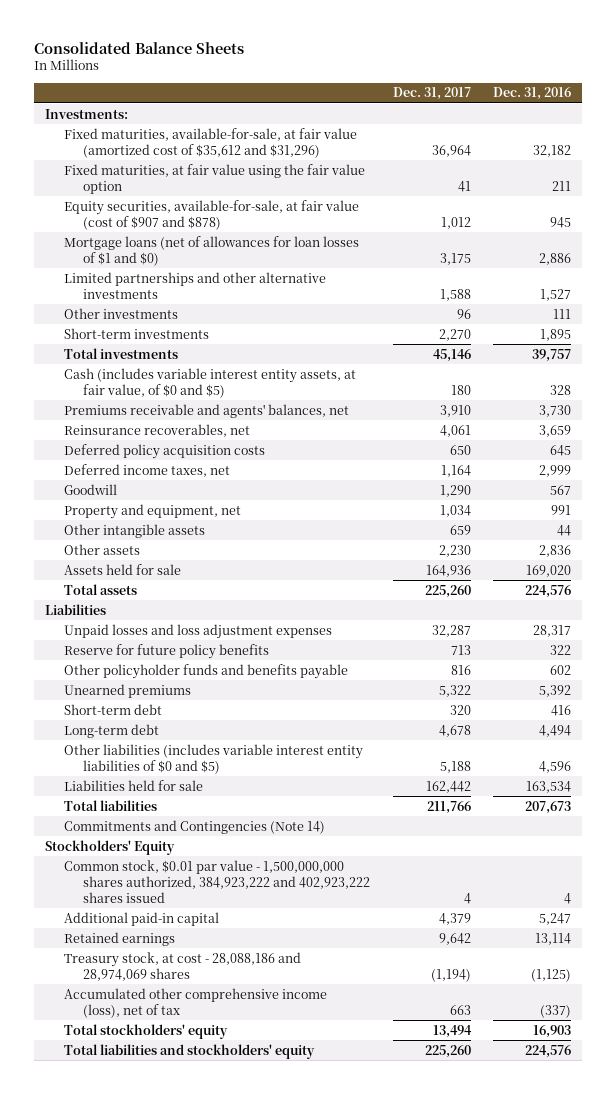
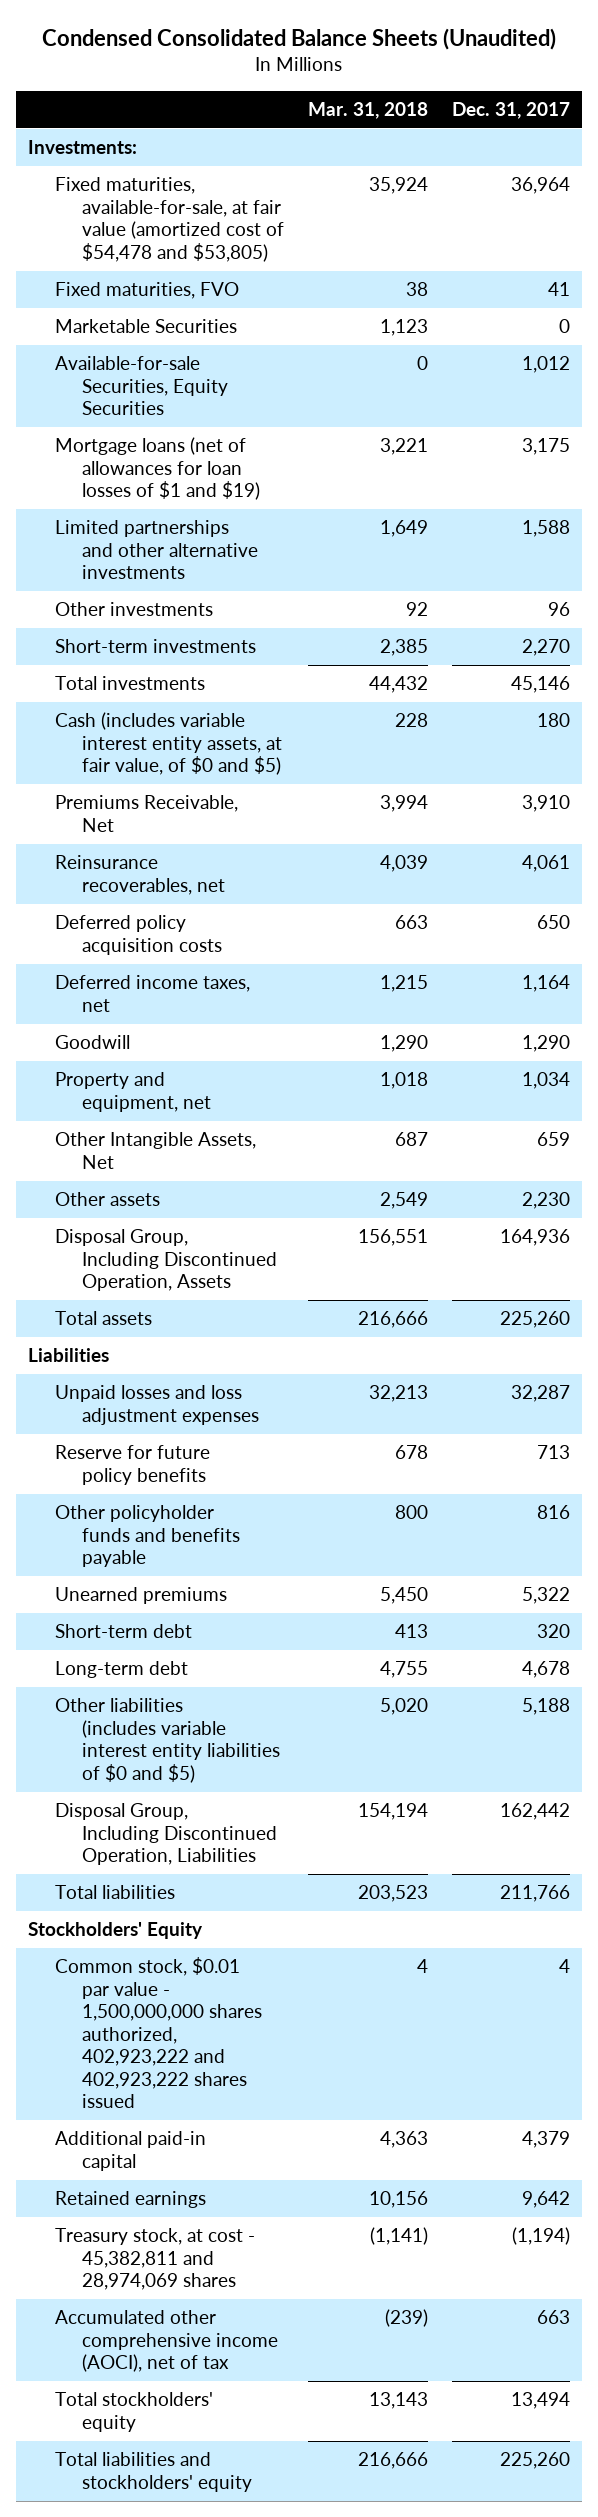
- Consolidated Balance Sheets
+ Condensed Consolidated Balance Sheets (Unaudited)
- | Dec. 31, 2017 | Dec. 31, 2016
+ | Mar. 31, 2018 | Dec. 31, 2017
- Fixed maturities, available-for-sale, at fair value (amortized cost of $35,612 and $31,296) | 36,964 | 32,182
- Fixed maturities, at fair value using the fair value option | 41 | 211
- Equity securities, available-for-sale, at fair value (cost of $907 and $878) | 1,012 | 945
- Mortgage loans (net of allowances for loan losses of $1 and $0) | 3,175 | 2,886
+ Fixed maturities, available-for-sale, at fair value (amortized cost of $54,478 and $53,805) | 35,924 | 36,964
+ Fixed maturities, FVO | 38 | 41
+ Marketable Securities | 1,123 | 0
+ Available-for-sale Securities, Equity Securities | 0 | 1,012
+ Mortgage loans (net of allowances for loan losses of $1 and $19) | 3,221 | 3,175
- Premiums receivable and agents' balances, net | 3,910 | 3,730
+ Premiums Receivable, Net | 3,994 | 3,910
- Other intangible assets | 659 | 44
+ Other Intangible Assets, Net | 687 | 659
- Assets held for sale | 164,936 | 169,020
+ Disposal Group, Including Discontinued Operation, Assets | 156,551 | 164,936
- Liabilities held for sale | 162,442 | 163,534
+ Disposal Group, Including Discontinued Operation, Liabilities | 154,194 | 162,442
- Commitments and Contingencies (Note 14)
- Common stock, $0.01 par value - 1,500,000,000 shares authorized, 384,923,222 and 402,923,222 shares issued | 4 | 4
+ Common stock, $0.01 par value - 1,500,000,000 shares authorized, 402,923,222 and 402,923,222 shares issued | 4 | 4
- Treasury stock, at cost - 28,088,186 and 28,974,069 shares | (1,194) | (1,125)
- Accumulated other comprehensive income (loss), net of tax | 663 | (337)
+ Treasury stock, at cost - 45,382,811 and 28,974,069 shares | (1,141) | (1,194)
+ Accumulated other comprehensive income (AOCI), net of tax | (239) | 663

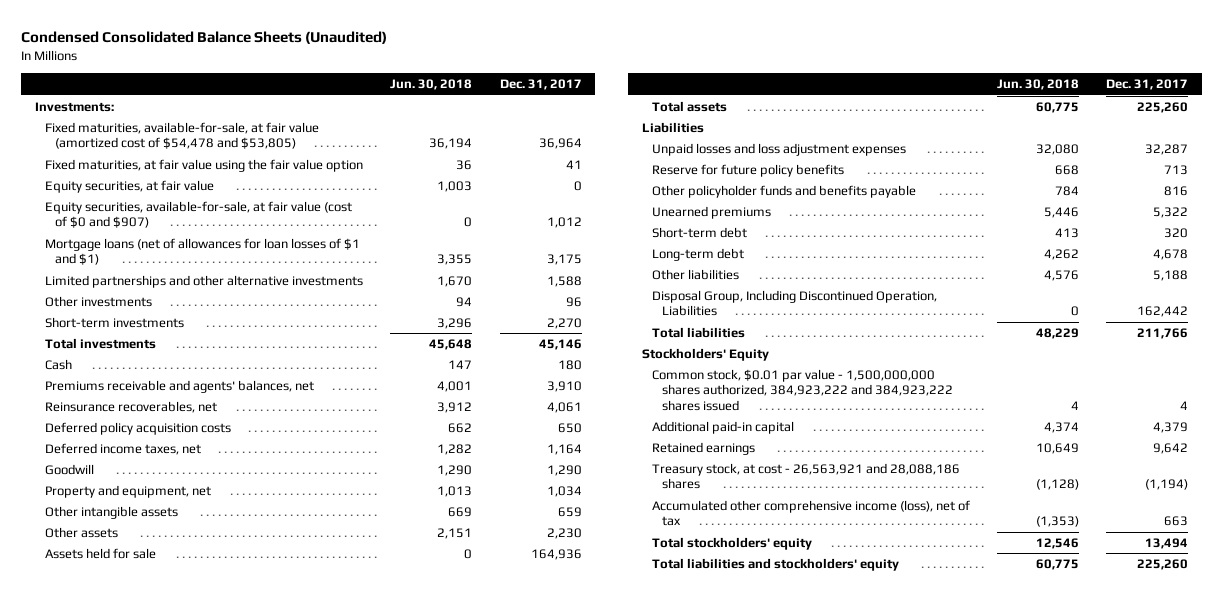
- | Mar. 31, 2018 | Dec. 31, 2017
+ | Jun. 30, 2018 | Dec. 31, 2017
- Fixed maturities, FVO | 38 | 41
- Marketable Securities | 1,123 | 0
- Available-for-sale Securities, Equity Securities | 0 | 1,012
- Mortgage loans (net of allowances for loan losses of $1 and $19) | 3,221 | 3,175
+ Fixed maturities, at fair value using the fair value option | 36 | 41
+ Equity securities, at fair value | 1,003 | 0
+ Equity securities, available-for-sale, at fair value (cost of $0 and $907) | 0 | 1,012
+ Mortgage loans (net of allowances for loan losses of $1 and $1) | 3,355 | 3,175
- Cash (includes variable interest entity assets, at fair value, of $0 and $5) | 228 | 180
- Premiums Receivable, Net | 3,994 | 3,910
+ Cash | 147 | 180
+ Premiums receivable and agents' balances, net | 4,001 | 3,910
- Other Intangible Assets, Net | 687 | 659
+ Other intangible assets | 669 | 659
- Disposal Group, Including Discontinued Operation, Assets | 156,551 | 164,936
+ Assets held for sale | 0 | 164,936
- Other liabilities (includes variable interest entity liabilities of $0 and $5) | 5,020 | 5,188
+ Other liabilities | 4,576 | 5,188
- Common stock, $0.01 par value - 1,500,000,000 shares authorized, 402,923,222 and 402,923,222 shares issued | 4 | 4
+ Common stock, $0.01 par value - 1,500,000,000 shares authorized, 384,923,222 and 384,923,222 shares issued | 4 | 4
- Treasury stock, at cost - 45,382,811 and 28,974,069 shares | (1,141) | (1,194)
- Accumulated other comprehensive income (AOCI), net of tax | (239) | 663
+ Treasury stock, at cost - 26,563,921 and 28,088,186 shares | (1,128) | (1,194)
+ Accumulated other comprehensive income (loss), net of tax | (1,353) | 663

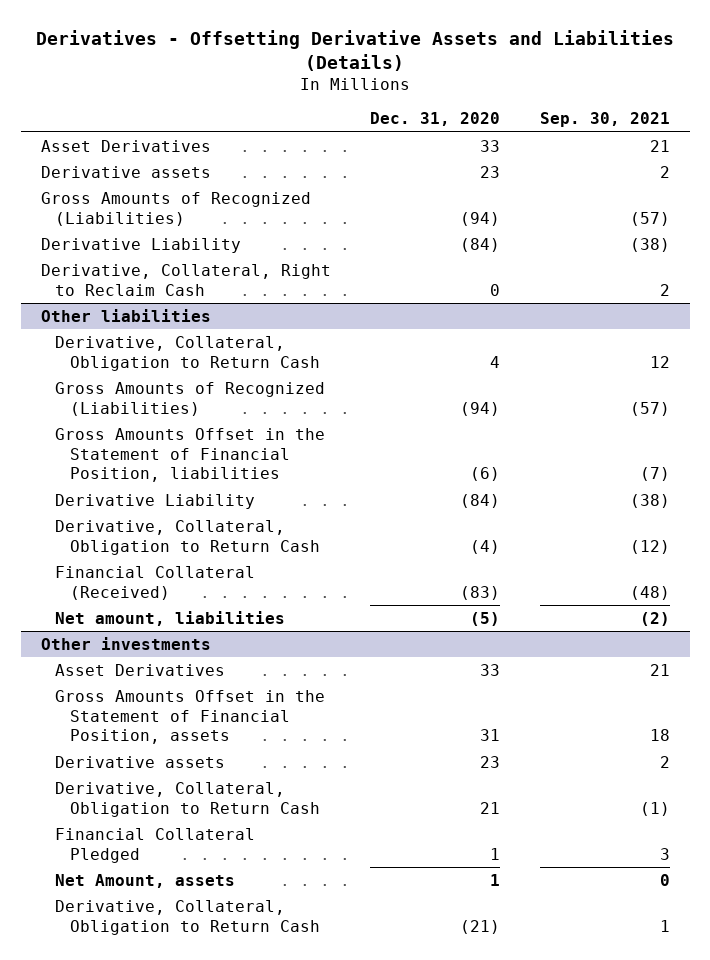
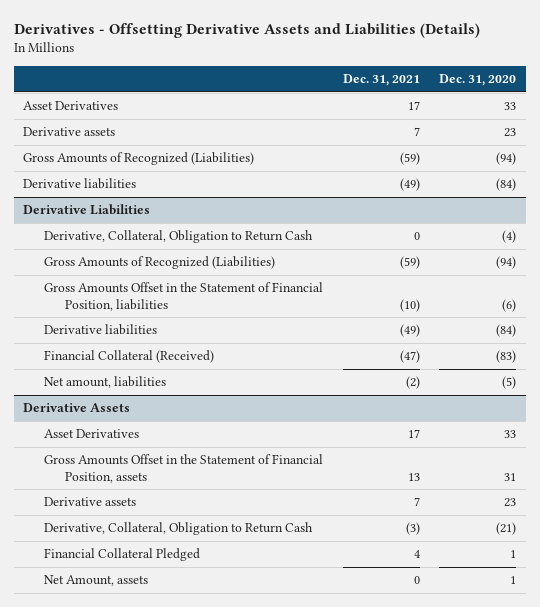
- | Dec. 31, 2020 | Sep. 30, 2021
+ | Dec. 31, 2021 | Dec. 31, 2020
- Derivative Liability | (84) | (38)
- Derivative, Collateral, Right to Reclaim Cash | 0 | 2
- Other liabilities
- Derivative, Collateral, Obligation to Return Cash | 4 | 12
+ Derivative liabilities | (49) | (84)
+ Derivative Liabilities
+ Derivative, Collateral, Obligation to Return Cash | 0 | (4)
- Derivative Liability | (84) | (38)
- Derivative, Collateral, Obligation to Return Cash | (4) | (12)
+ Derivative liabilities | (49) | (84)
- Other investments
+ Derivative Assets
- Derivative, Collateral, Obligation to Return Cash | 21 | (1)
+ Derivative, Collateral, Obligation to Return Cash | (3) | (21)
- Derivative, Collateral, Obligation to Return Cash | (21) | 1

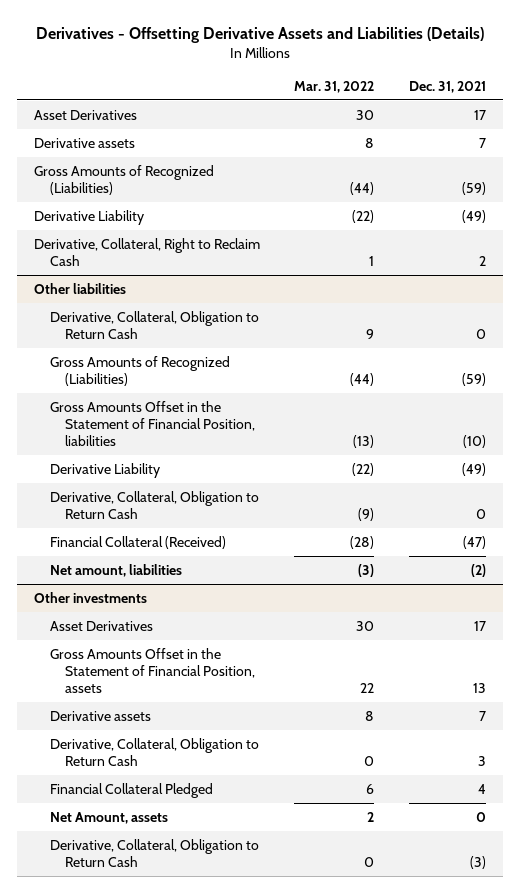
- | Dec. 31, 2021 | Dec. 31, 2020
+ | Mar. 31, 2022 | Dec. 31, 2021
- Derivative liabilities | (49) | (84)
- Derivative Liabilities
+ Derivative Liability | (22) | (49)
+ Derivative, Collateral, Right to Reclaim Cash | 1 | 2
+ Other liabilities
- Derivative liabilities | (49) | (84)
+ Derivative Liability | (22) | (49)
+ Derivative, Collateral, Obligation to Return Cash | (9) | 0
- Derivative Assets
+ Other investments
- Derivative, Collateral, Obligation to Return Cash | (3) | (21)
+ Derivative, Collateral, Obligation to Return Cash | 0 | 3
+ Derivative, Collateral, Obligation to Return Cash | 0 | (3)

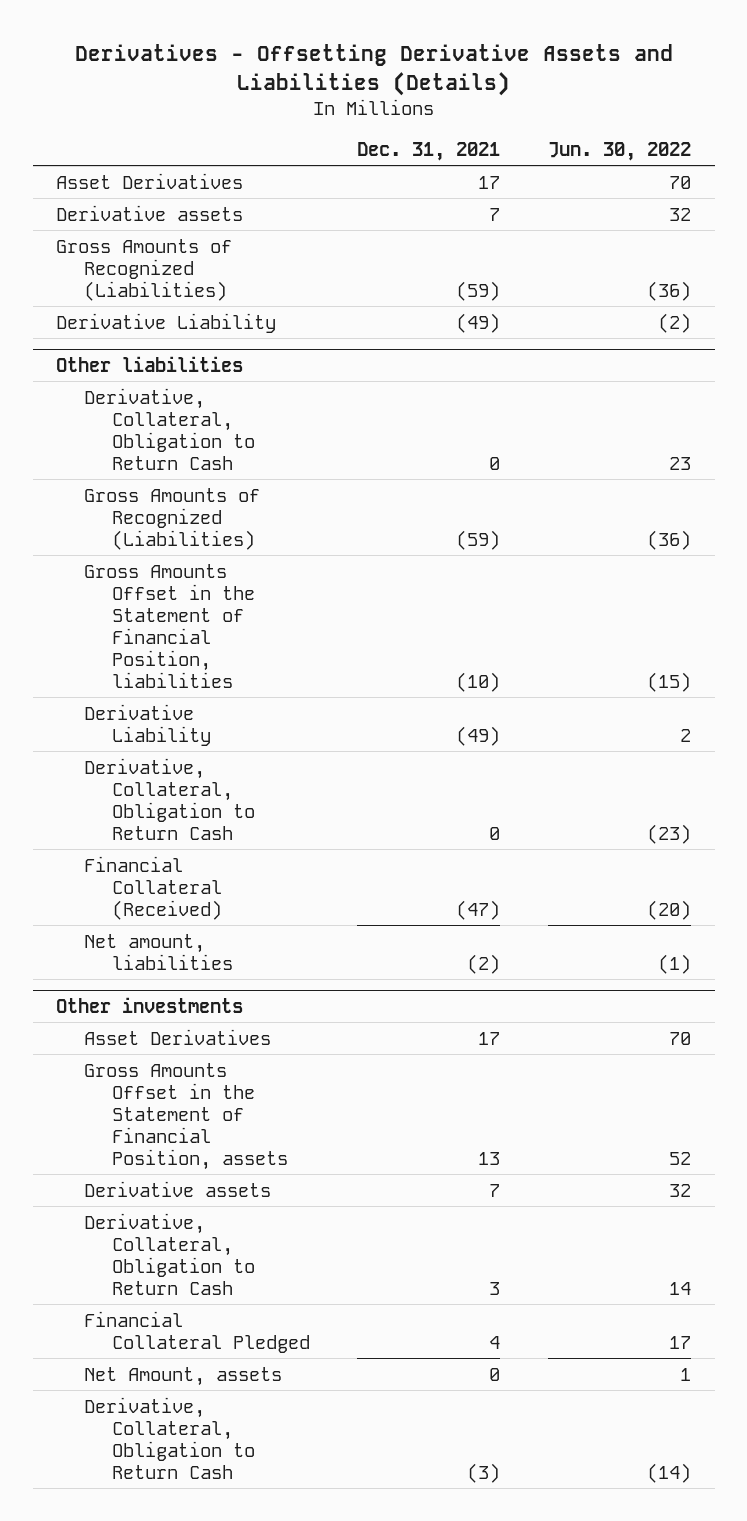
- | Mar. 31, 2022 | Dec. 31, 2021
+ | Dec. 31, 2021 | Jun. 30, 2022
- Derivative, Collateral, Right to Reclaim Cash | 1 | 2

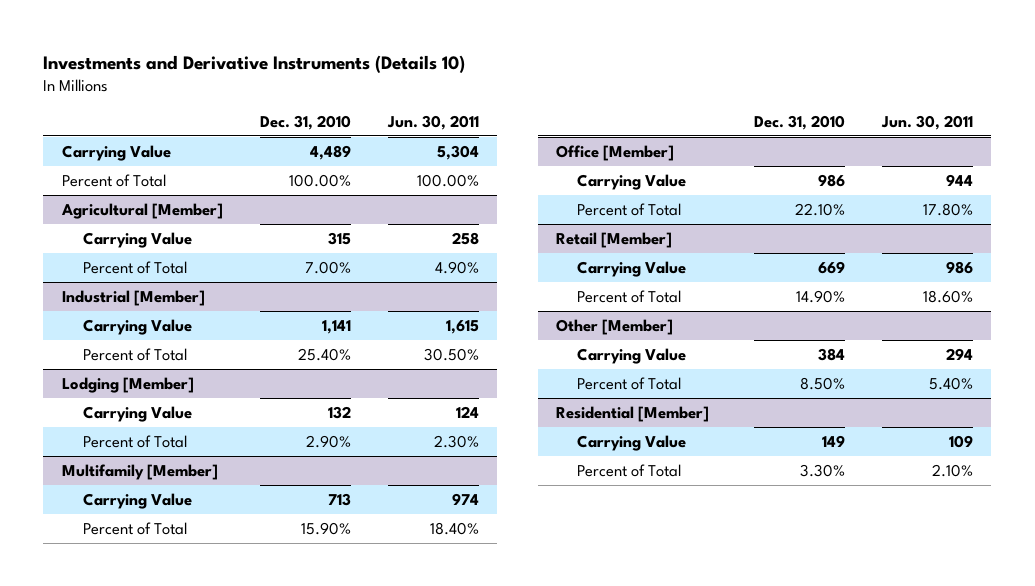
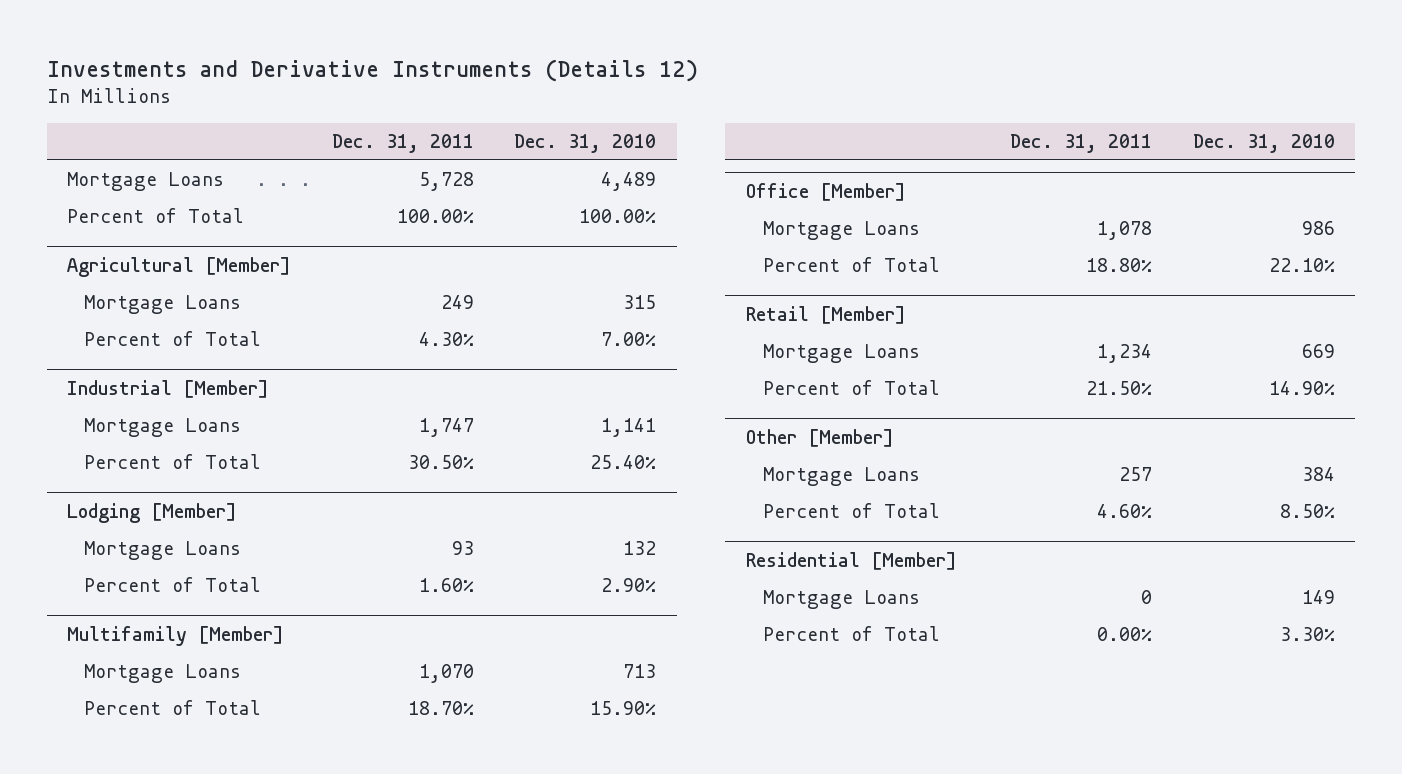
- Investments and Derivative Instruments (Details 10)
+ Investments and Derivative Instruments (Details 12)
- | Dec. 31, 2010 | Jun. 30, 2011
+ | Dec. 31, 2011 | Dec. 31, 2010
- Carrying Value | 4,489 | 5,304
+ Mortgage Loans | 5,728 | 4,489
@ Agricultural [Member]
- Carrying Value | 315 | 258
+ Mortgage Loans | 249 | 315
@ Industrial [Member]
- Carrying Value | 1,141 | 1,615
+ Mortgage Loans | 1,747 | 1,141
@ Lodging [Member]
- Carrying Value | 132 | 124
+ Mortgage Loans | 93 | 132
@ Multifamily [Member]
- Carrying Value | 713 | 974
+ Mortgage Loans | 1,070 | 713
@ Office [Member]
- Carrying Value | 986 | 944
+ Mortgage Loans | 1,078 | 986
@ Retail [Member]
- Carrying Value | 669 | 986
+ Mortgage Loans | 1,234 | 669
@ Other [Member]
- Carrying Value | 384 | 294
+ Mortgage Loans | 257 | 384
@ Residential [Member]
- Carrying Value | 149 | 109
+ Mortgage Loans | 0 | 149

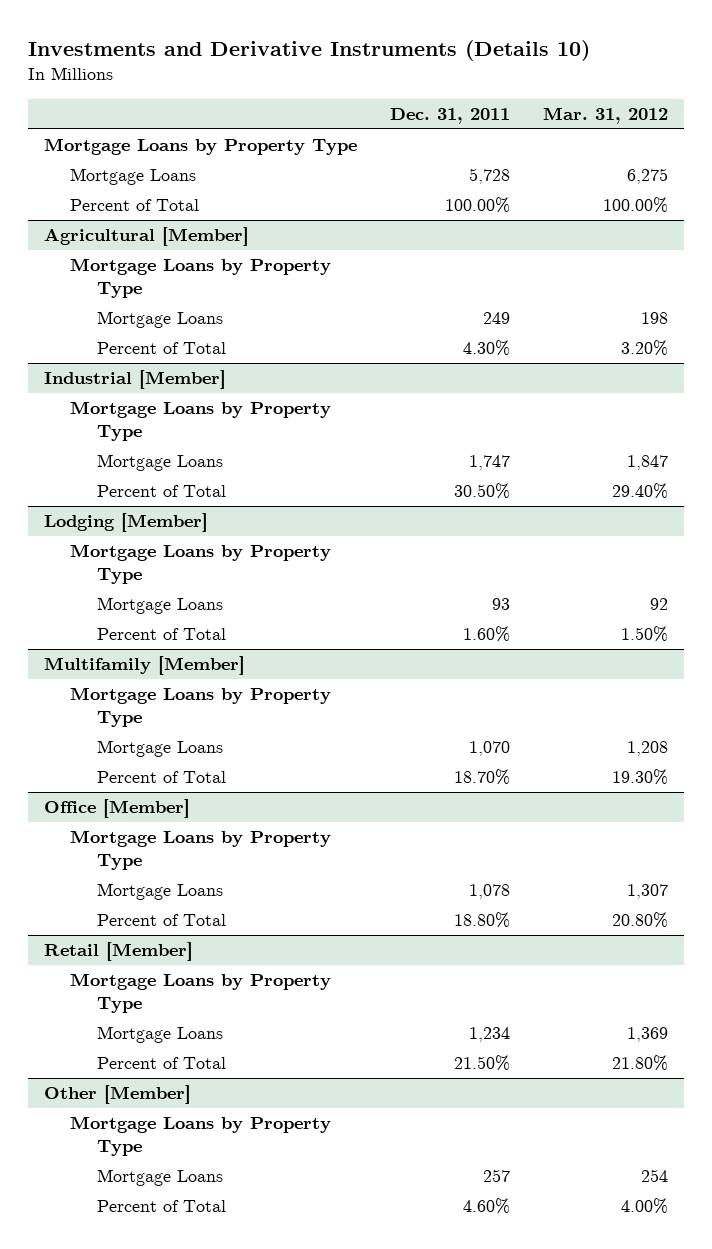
- Investments and Derivative Instruments (Details 12)
+ Investments and Derivative Instruments (Details 10)
- | Dec. 31, 2011 | Dec. 31, 2010
+ | Dec. 31, 2011 | Mar. 31, 2012
+ Mortgage Loans by Property Type
@ Agricultural [Member]
+ Mortgage Loans by Property Type
@ Industrial [Member]
+ Mortgage Loans by Property Type
@ Lodging [Member]
+ Mortgage Loans by Property Type
@ Multifamily [Member]
+ Mortgage Loans by Property Type
@ Office [Member]
+ Mortgage Loans by Property Type
@ Retail [Member]
+ Mortgage Loans by Property Type
@ Other [Member]
+ Mortgage Loans by Property Type
- Residential [Member]
- Mortgage Loans | 0 | 149
- Percent of Total | 0.00% | 3.30%

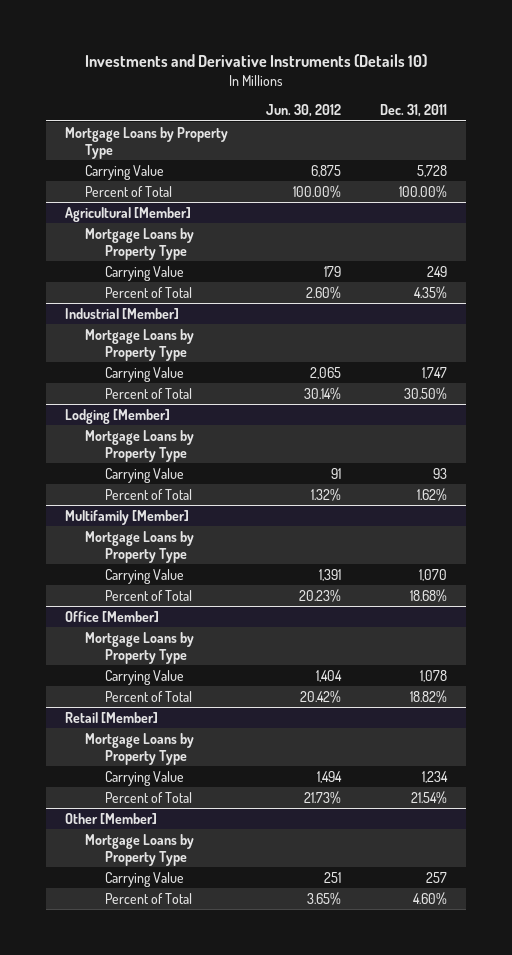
- | Dec. 31, 2011 | Mar. 31, 2012
+ | Jun. 30, 2012 | Dec. 31, 2011
- Mortgage Loans | 5,728 | 6,275
+ Carrying Value | 6,875 | 5,728
@ Agricultural [Member]
- Mortgage Loans | 249 | 198
- Percent of Total | 4.30% | 3.20%
+ Carrying Value | 179 | 249
+ Percent of Total | 2.60% | 4.35%
@ Industrial [Member]
- Mortgage Loans | 1,747 | 1,847
+ Carrying Value | 2,065 | 1,747
@ Lodging [Member]
- Mortgage Loans | 93 | 92
- Percent of Total | 1.60% | 1.50%
+ Carrying Value | 91 | 93
+ Percent of Total | 1.32% | 1.62%
@ Multifamily [Member]
- Mortgage Loans | 1,070 | 1,208
- Percent of Total | 18.70% | 19.30%
+ Carrying Value | 1,391 | 1,070
+ Percent of Total | 20.23% | 18.68%
@ Office [Member]
- Mortgage Loans | 1,078 | 1,307
- Percent of Total | 18.80% | 20.80%
+ Carrying Value | 1,404 | 1,078
+ Percent of Total | 20.42% | 18.82%
@ Retail [Member]
- Mortgage Loans | 1,234 | 1,369
- Percent of Total | 21.50% | 21.80%
+ Carrying Value | 1,494 | 1,234
+ Percent of Total | 21.73% | 21.54%
@ Other [Member]
- Mortgage Loans | 257 | 254
+ Carrying Value | 251 | 257

